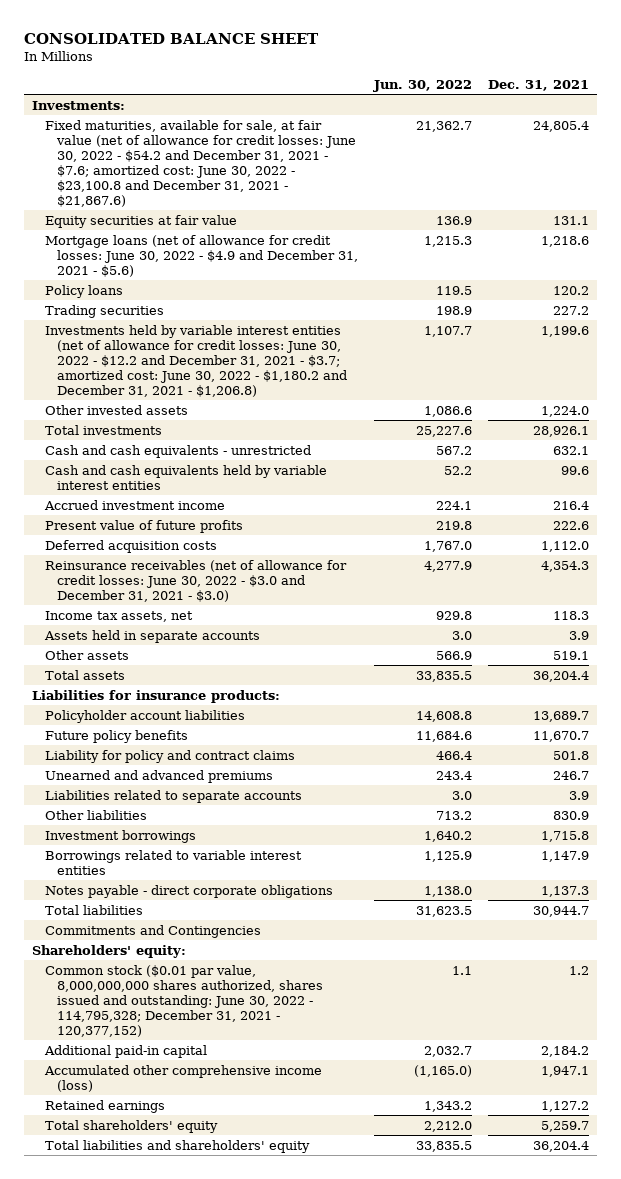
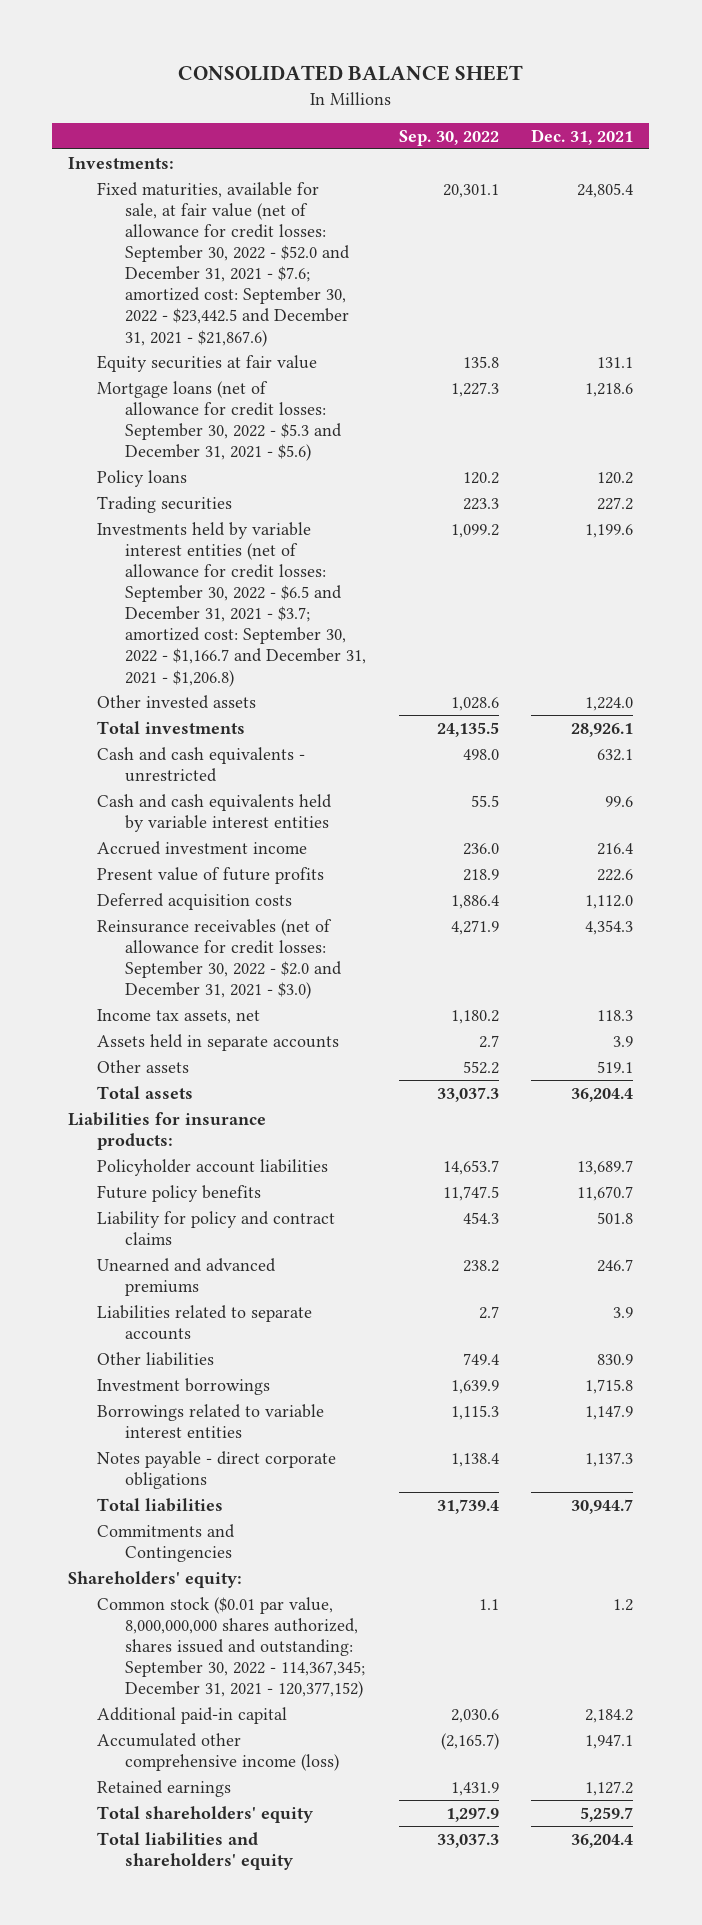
- | Jun. 30, 2022 | Dec. 31, 2021
+ | Sep. 30, 2022 | Dec. 31, 2021
- Fixed maturities, available for sale, at fair value (net of allowance for credit losses: June 30, 2022 - $54.2 and December 31, 2021 - $7.6; amortized cost: June 30, 2022 - $23,100.8 and December 31, 2021 - $21,867.6) | 21,362.7 | 24,805.4
+ Fixed maturities, available for sale, at fair value (net of allowance for credit losses: September 30, 2022 - $52.0 and December 31, 2021 - $7.6; amortized cost: September 30, 2022 - $23,442.5 and December 31, 2021 - $21,867.6) | 20,301.1 | 24,805.4
- Mortgage loans (net of allowance for credit losses: June 30, 2022 - $4.9 and December 31, 2021 - $5.6) | 1,215.3 | 1,218.6
+ Mortgage loans (net of allowance for credit losses: September 30, 2022 - $5.3 and December 31, 2021 - $5.6) | 1,227.3 | 1,218.6
- Investments held by variable interest entities (net of allowance for credit losses: June 30, 2022 - $12.2 and December 31, 2021 - $3.7; amortized cost: June 30, 2022 - $1,180.2 and December 31, 2021 - $1,206.8) | 1,107.7 | 1,199.6
+ Investments held by variable interest entities (net of allowance for credit losses: September 30, 2022 - $6.5 and December 31, 2021 - $3.7; amortized cost: September 30, 2022 - $1,166.7 and December 31, 2021 - $1,206.8) | 1,099.2 | 1,199.6
- Reinsurance receivables (net of allowance for credit losses: June 30, 2022 - $3.0 and December 31, 2021 - $3.0) | 4,277.9 | 4,354.3
+ Reinsurance receivables (net of allowance for credit losses: September 30, 2022 - $2.0 and December 31, 2021 - $3.0) | 4,271.9 | 4,354.3
- Common stock ($0.01 par value, 8,000,000,000 shares authorized, shares issued and outstanding: June 30, 2022 - 114,795,328; December 31, 2021 - 120,377,152) | 1.1 | 1.2
+ Common stock ($0.01 par value, 8,000,000,000 shares authorized, shares issued and outstanding: September 30, 2022 - 114,367,345; December 31, 2021 - 120,377,152) | 1.1 | 1.2

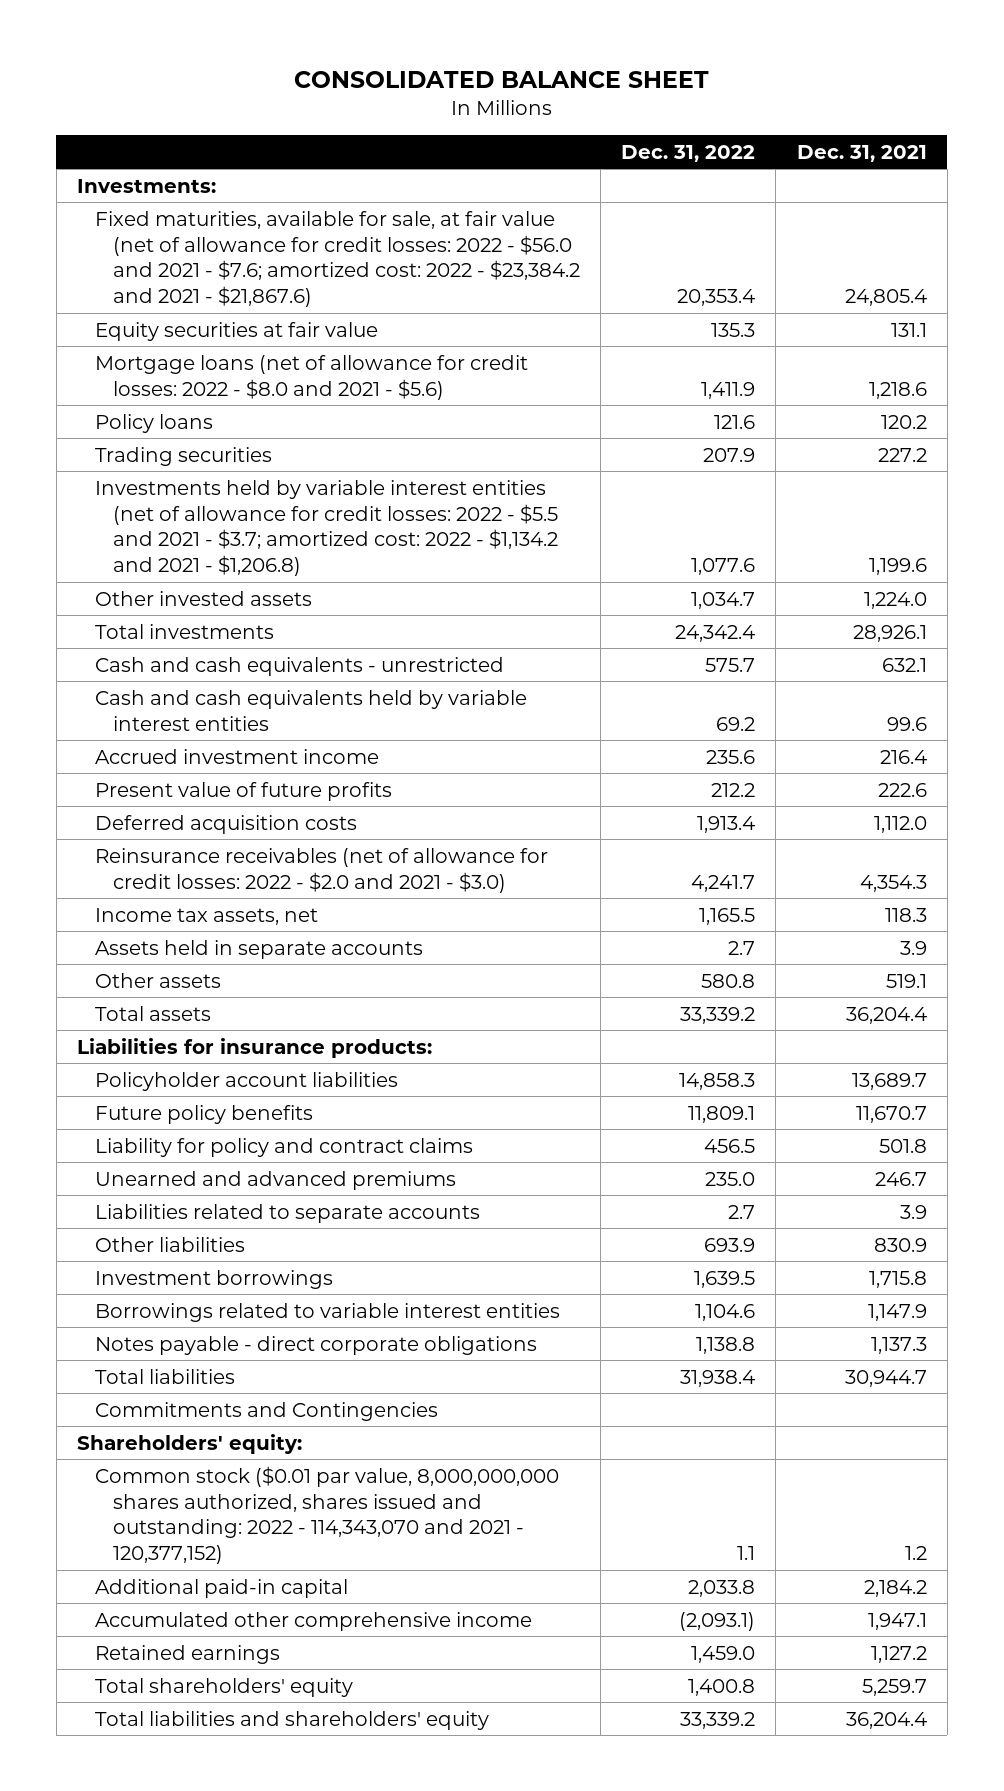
- | Sep. 30, 2022 | Dec. 31, 2021
+ | Dec. 31, 2022 | Dec. 31, 2021
- Fixed maturities, available for sale, at fair value (net of allowance for credit losses: September 30, 2022 - $52.0 and December 31, 2021 - $7.6; amortized cost: September 30, 2022 - $23,442.5 and December 31, 2021 - $21,867.6) | 20,301.1 | 24,805.4
+ Fixed maturities, available for sale, at fair value (net of allowance for credit losses: 2022 - $56.0 and 2021 - $7.6; amortized cost: 2022 - $23,384.2 and 2021 - $21,867.6) | 20,353.4 | 24,805.4
- Mortgage loans (net of allowance for credit losses: September 30, 2022 - $5.3 and December 31, 2021 - $5.6) | 1,227.3 | 1,218.6
+ Mortgage loans (net of allowance for credit losses: 2022 - $8.0 and 2021 - $5.6) | 1,411.9 | 1,218.6
- Investments held by variable interest entities (net of allowance for credit losses: September 30, 2022 - $6.5 and December 31, 2021 - $3.7; amortized cost: September 30, 2022 - $1,166.7 and December 31, 2021 - $1,206.8) | 1,099.2 | 1,199.6
+ Investments held by variable interest entities (net of allowance for credit losses: 2022 - $5.5 and 2021 - $3.7; amortized cost: 2022 - $1,134.2 and 2021 - $1,206.8) | 1,077.6 | 1,199.6
- Reinsurance receivables (net of allowance for credit losses: September 30, 2022 - $2.0 and December 31, 2021 - $3.0) | 4,271.9 | 4,354.3
+ Reinsurance receivables (net of allowance for credit losses: 2022 - $2.0 and 2021 - $3.0) | 4,241.7 | 4,354.3
- Common stock ($0.01 par value, 8,000,000,000 shares authorized, shares issued and outstanding: September 30, 2022 - 114,367,345; December 31, 2021 - 120,377,152) | 1.1 | 1.2
+ Common stock ($0.01 par value, 8,000,000,000 shares authorized, shares issued and outstanding: 2022 - 114,343,070 and 2021 - 120,377,152) | 1.1 | 1.2
- Accumulated other comprehensive income (loss) | (2,165.7) | 1,947.1
+ Accumulated other comprehensive income | (2,093.1) | 1,947.1

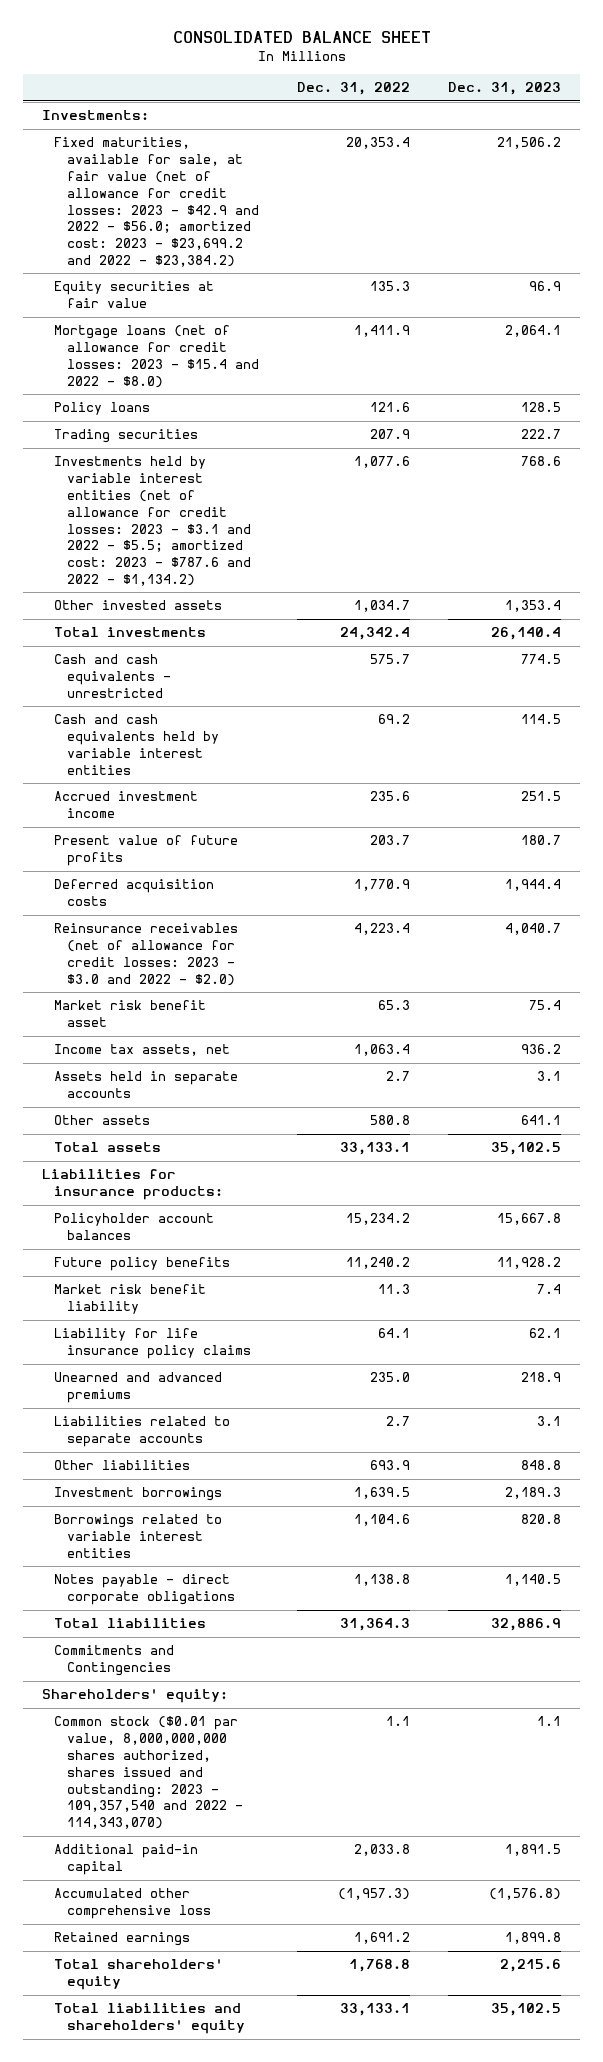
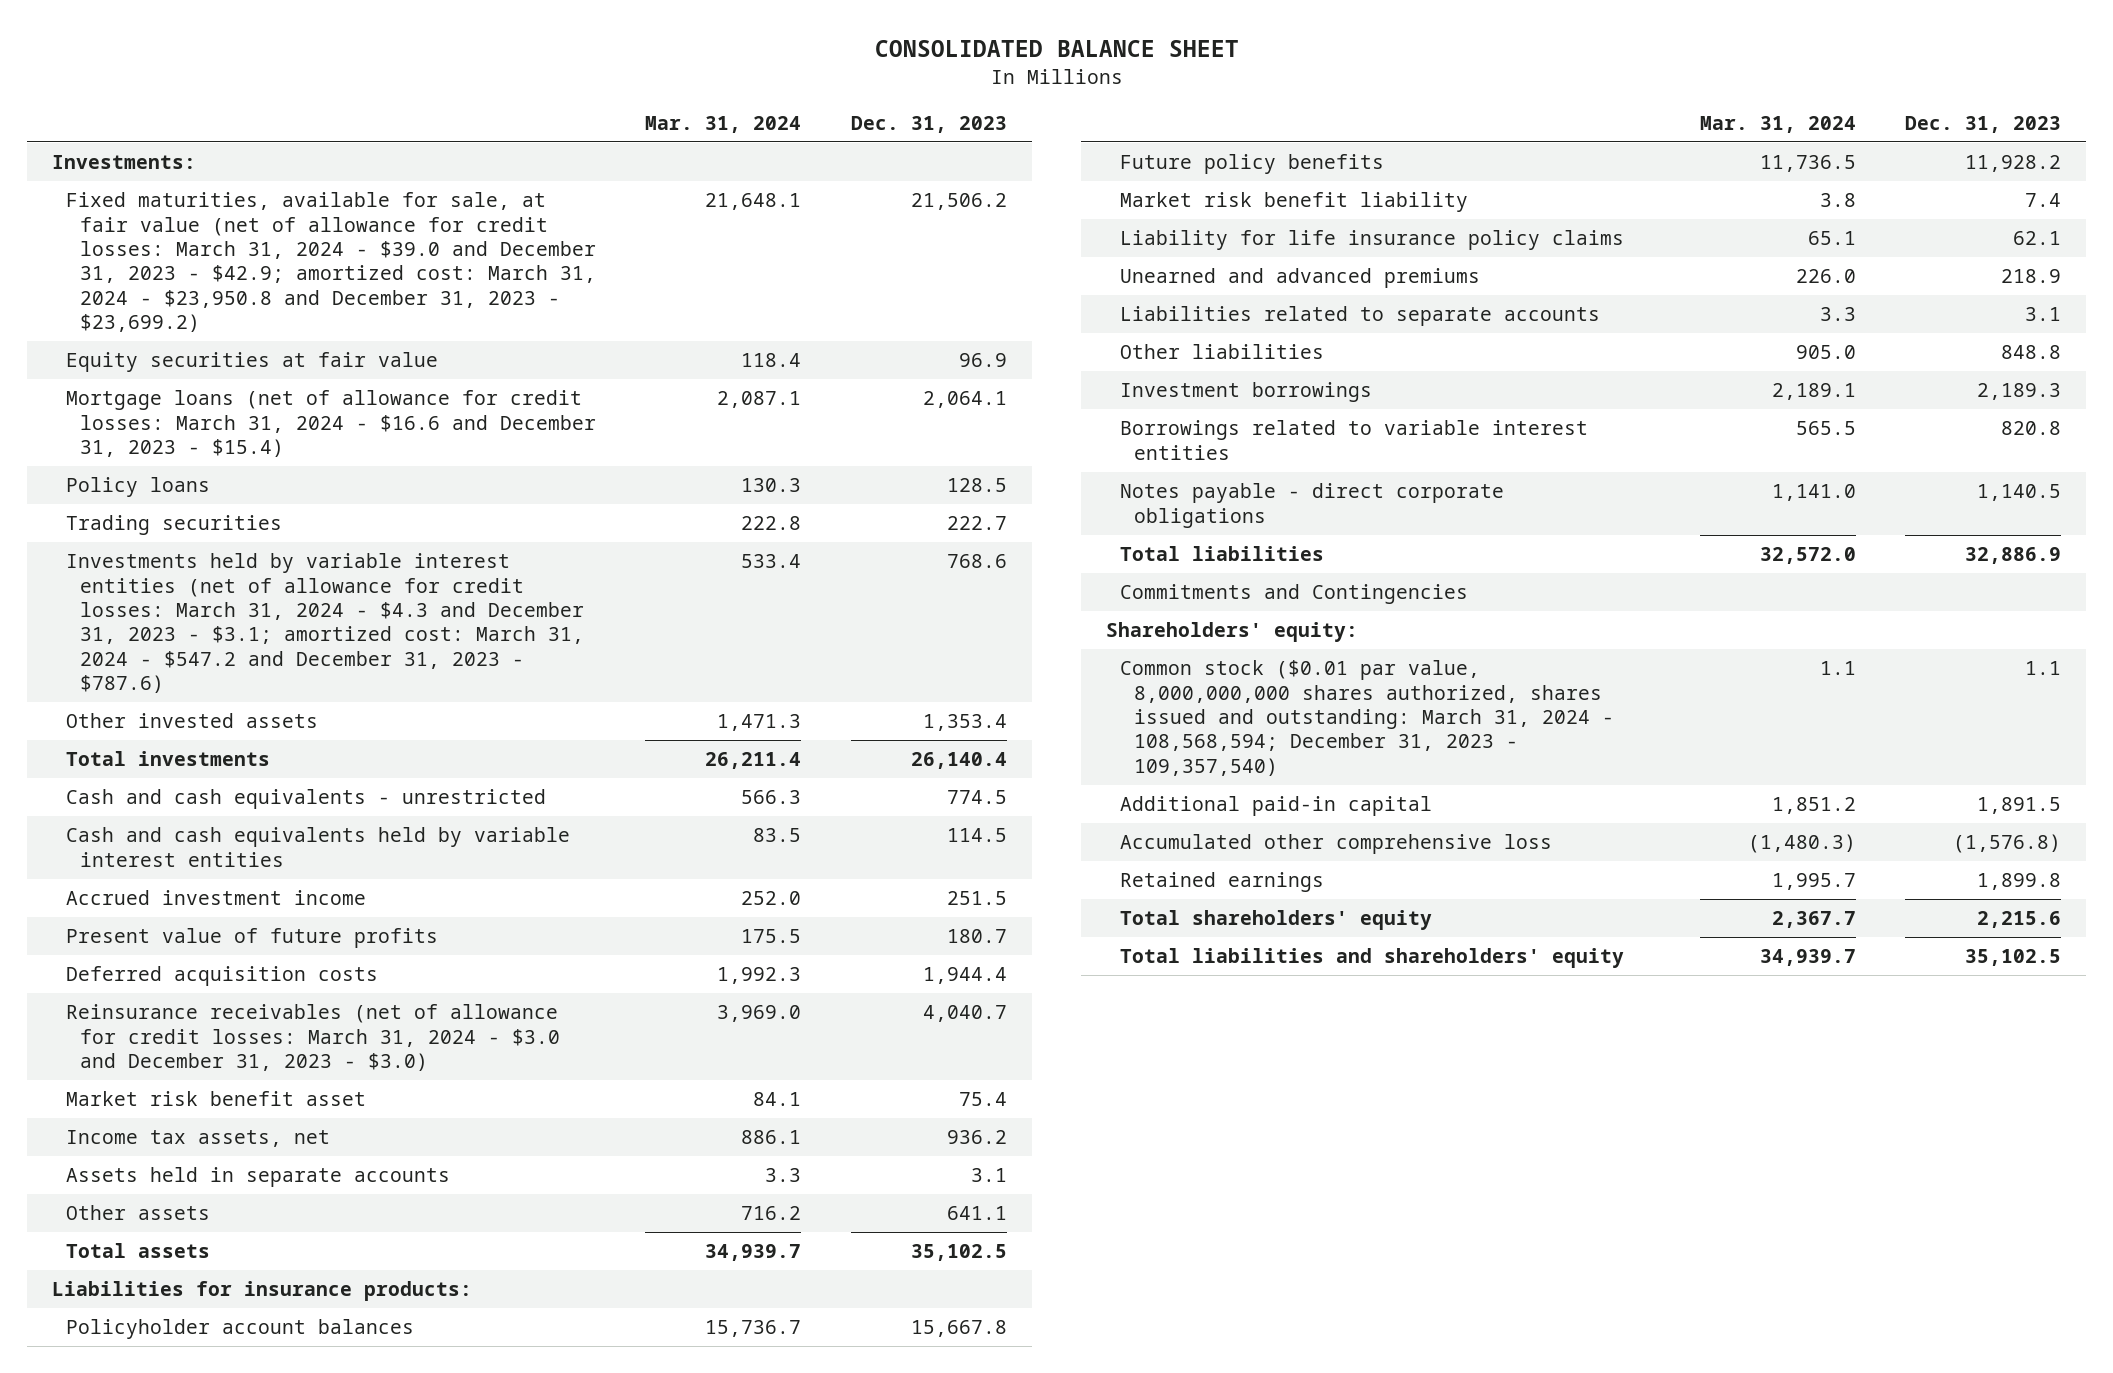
- | Dec. 31, 2022 | Dec. 31, 2023
+ | Mar. 31, 2024 | Dec. 31, 2023
- Fixed maturities, available for sale, at fair value (net of allowance for credit losses: 2023 - $42.9 and 2022 - $56.0; amortized cost: 2023 - $23,699.2 and 2022 - $23,384.2) | 20,353.4 | 21,506.2
+ Fixed maturities, available for sale, at fair value (net of allowance for credit losses: March 31, 2024 - $39.0 and December 31, 2023 - $42.9; amortized cost: March 31, 2024 - $23,950.8 and December 31, 2023 - $23,699.2) | 21,648.1 | 21,506.2
- Mortgage loans (net of allowance for credit losses: 2023 - $15.4 and 2022 - $8.0) | 1,411.9 | 2,064.1
+ Mortgage loans (net of allowance for credit losses: March 31, 2024 - $16.6 and December 31, 2023 - $15.4) | 2,087.1 | 2,064.1
- Investments held by variable interest entities (net of allowance for credit losses: 2023 - $3.1 and 2022 - $5.5; amortized cost: 2023 - $787.6 and 2022 - $1,134.2) | 1,077.6 | 768.6
+ Investments held by variable interest entities (net of allowance for credit losses: March 31, 2024 - $4.3 and December 31, 2023 - $3.1; amortized cost: March 31, 2024 - $547.2 and December 31, 2023 - $787.6) | 533.4 | 768.6
- Reinsurance receivables (net of allowance for credit losses: 2023 - $3.0 and 2022 - $2.0) | 4,223.4 | 4,040.7
+ Reinsurance receivables (net of allowance for credit losses: March 31, 2024 - $3.0 and December 31, 2023 - $3.0) | 3,969.0 | 4,040.7
- Common stock ($0.01 par value, 8,000,000,000 shares authorized, shares issued and outstanding: 2023 - 109,357,540 and 2022 - 114,343,070) | 1.1 | 1.1
+ Common stock ($0.01 par value, 8,000,000,000 shares authorized, shares issued and outstanding: March 31, 2024 - 108,568,594; December 31, 2023 - 109,357,540) | 1.1 | 1.1

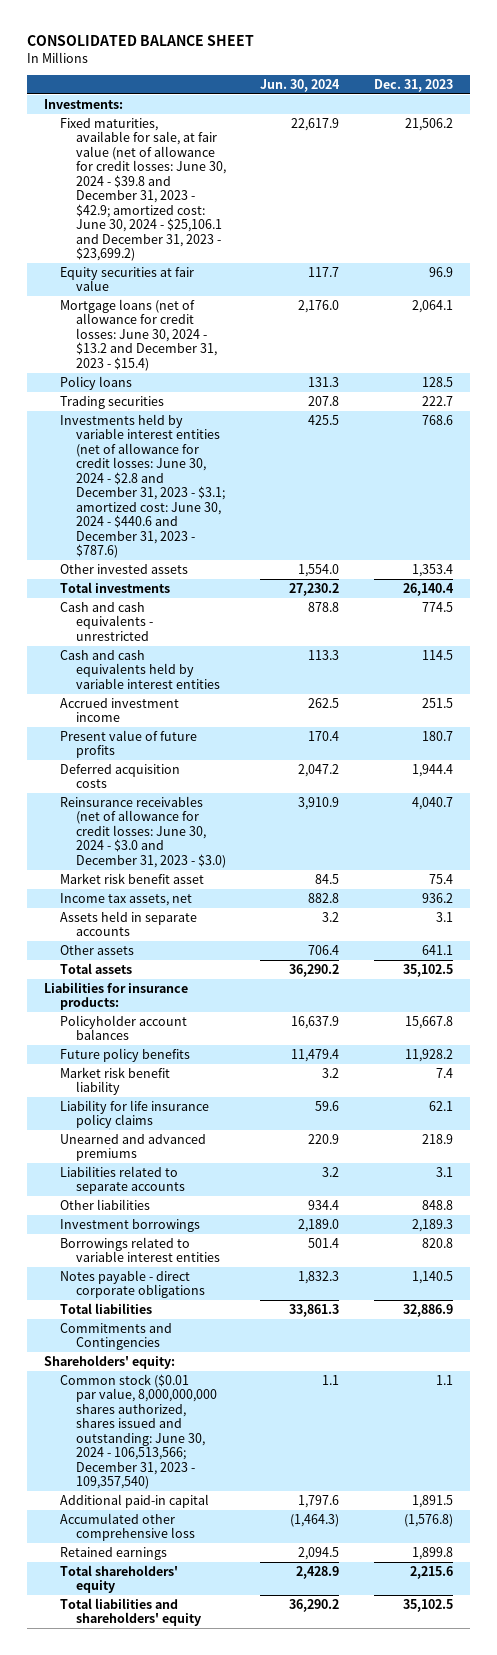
- | Mar. 31, 2024 | Dec. 31, 2023
+ | Jun. 30, 2024 | Dec. 31, 2023
- Fixed maturities, available for sale, at fair value (net of allowance for credit losses: March 31, 2024 - $39.0 and December 31, 2023 - $42.9; amortized cost: March 31, 2024 - $23,950.8 and December 31, 2023 - $23,699.2) | 21,648.1 | 21,506.2
+ Fixed maturities, available for sale, at fair value (net of allowance for credit losses: June 30, 2024 - $39.8 and December 31, 2023 - $42.9; amortized cost: June 30, 2024 - $25,106.1 and December 31, 2023 - $23,699.2) | 22,617.9 | 21,506.2
- Mortgage loans (net of allowance for credit losses: March 31, 2024 - $16.6 and December 31, 2023 - $15.4) | 2,087.1 | 2,064.1
+ Mortgage loans (net of allowance for credit losses: June 30, 2024 - $13.2 and December 31, 2023 - $15.4) | 2,176.0 | 2,064.1
- Investments held by variable interest entities (net of allowance for credit losses: March 31, 2024 - $4.3 and December 31, 2023 - $3.1; amortized cost: March 31, 2024 - $547.2 and December 31, 2023 - $787.6) | 533.4 | 768.6
+ Investments held by variable interest entities (net of allowance for credit losses: June 30, 2024 - $2.8 and December 31, 2023 - $3.1; amortized cost: June 30, 2024 - $440.6 and December 31, 2023 - $787.6) | 425.5 | 768.6
- Reinsurance receivables (net of allowance for credit losses: March 31, 2024 - $3.0 and December 31, 2023 - $3.0) | 3,969.0 | 4,040.7
+ Reinsurance receivables (net of allowance for credit losses: June 30, 2024 - $3.0 and December 31, 2023 - $3.0) | 3,910.9 | 4,040.7
- Common stock ($0.01 par value, 8,000,000,000 shares authorized, shares issued and outstanding: March 31, 2024 - 108,568,594; December 31, 2023 - 109,357,540) | 1.1 | 1.1
+ Common stock ($0.01 par value, 8,000,000,000 shares authorized, shares issued and outstanding: June 30, 2024 - 106,513,566; December 31, 2023 - 109,357,540) | 1.1 | 1.1

